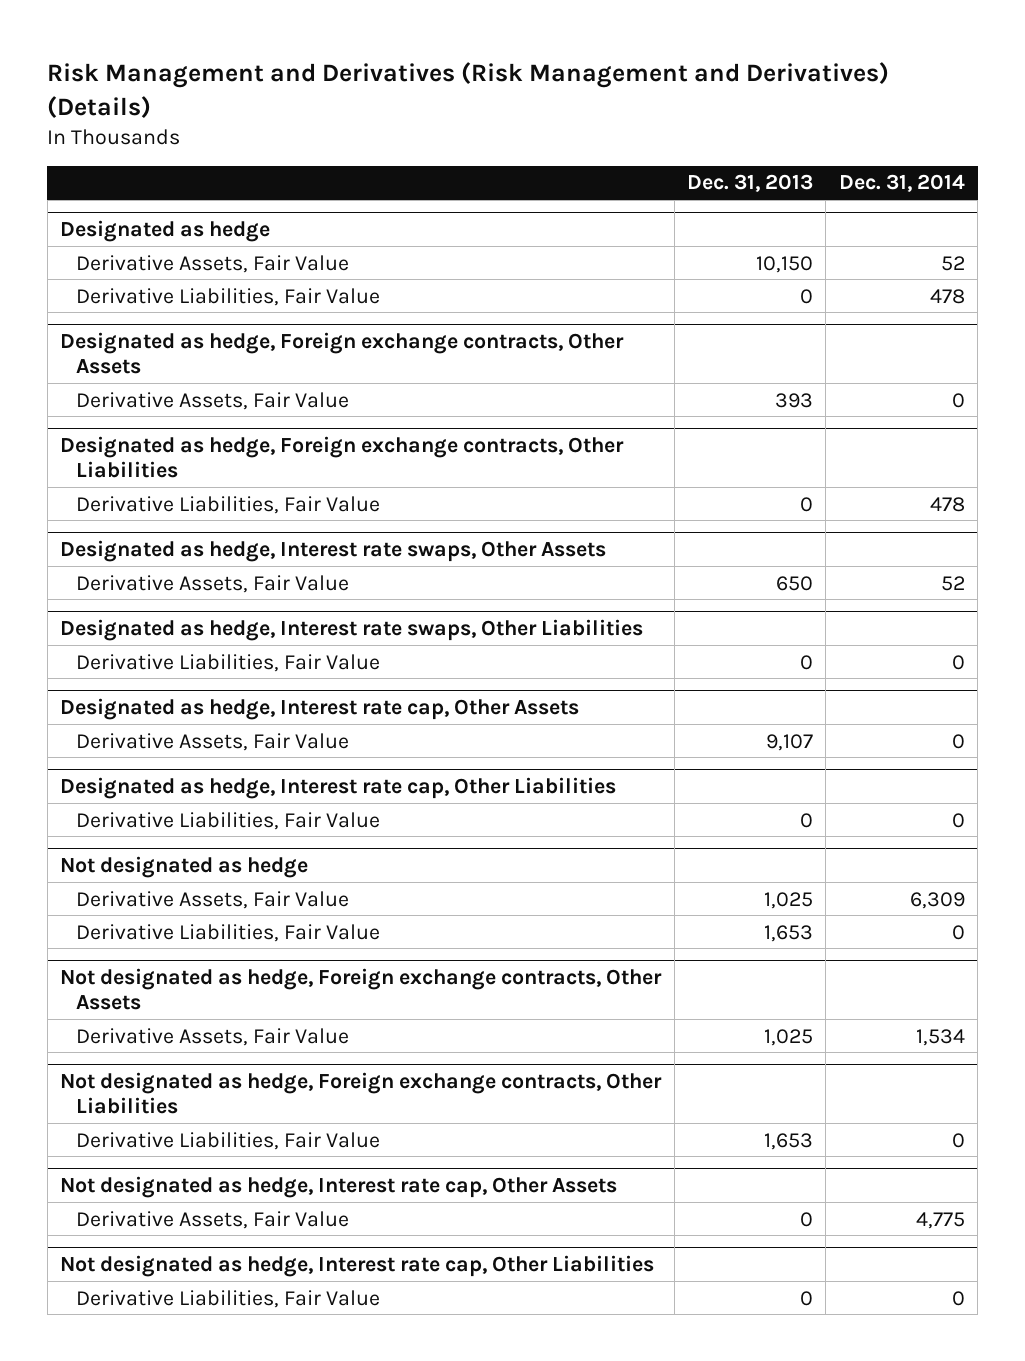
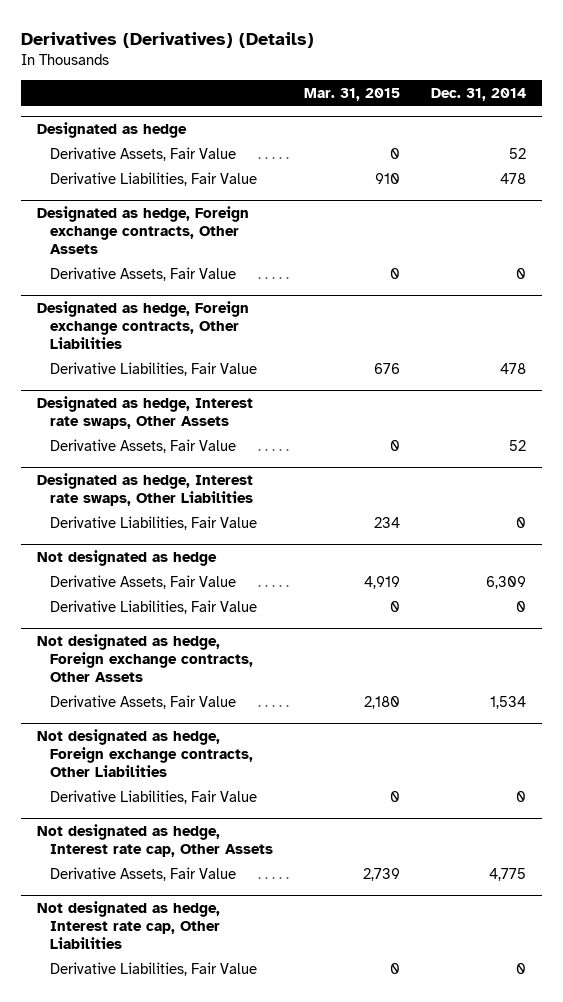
- Risk Management and Derivatives (Risk Management and Derivatives) (Details)
+ Derivatives (Derivatives) (Details)
- | Dec. 31, 2013 | Dec. 31, 2014
+ | Mar. 31, 2015 | Dec. 31, 2014
- Designated as hedge, Interest rate cap, Other Assets
- Derivative Assets, Fair Value | 9,107 | 0
- Designated as hedge, Interest rate cap, Other Liabilities
- Derivative Liabilities, Fair Value | 0 | 0

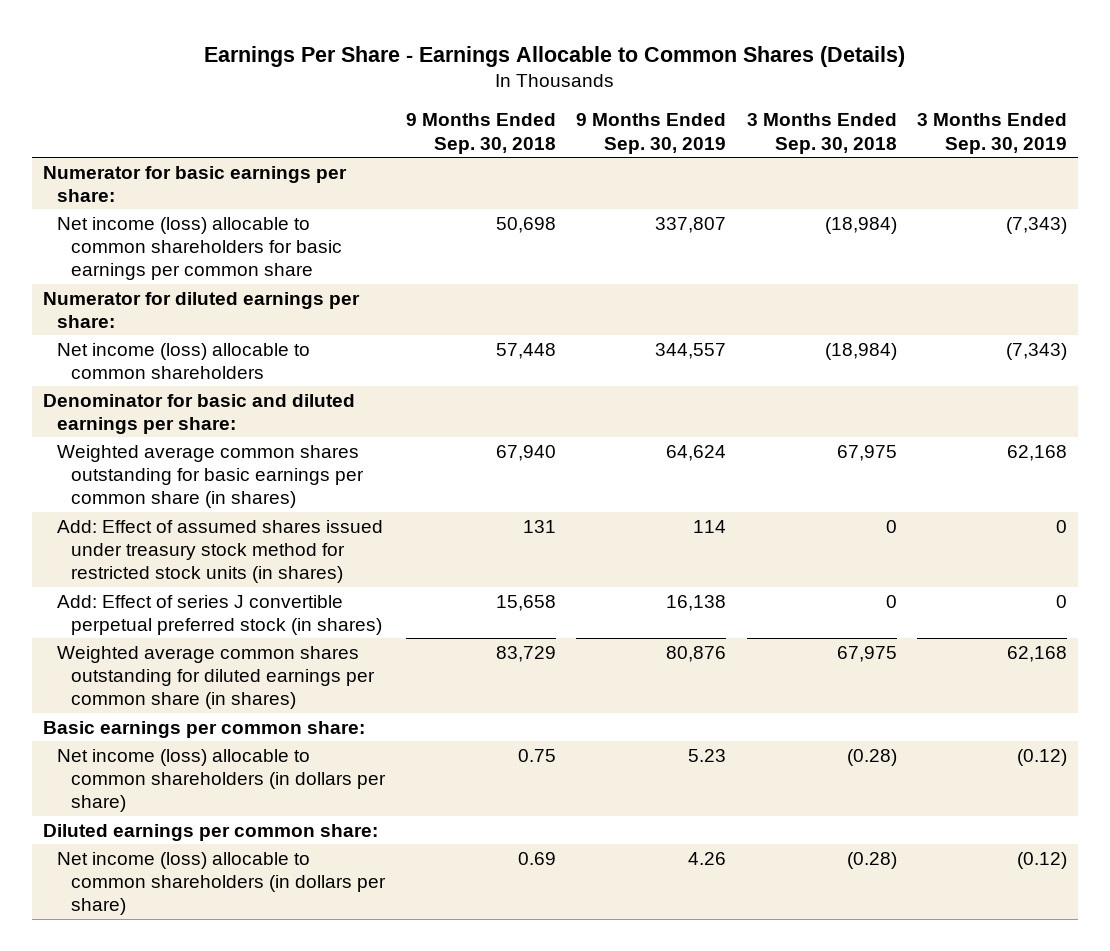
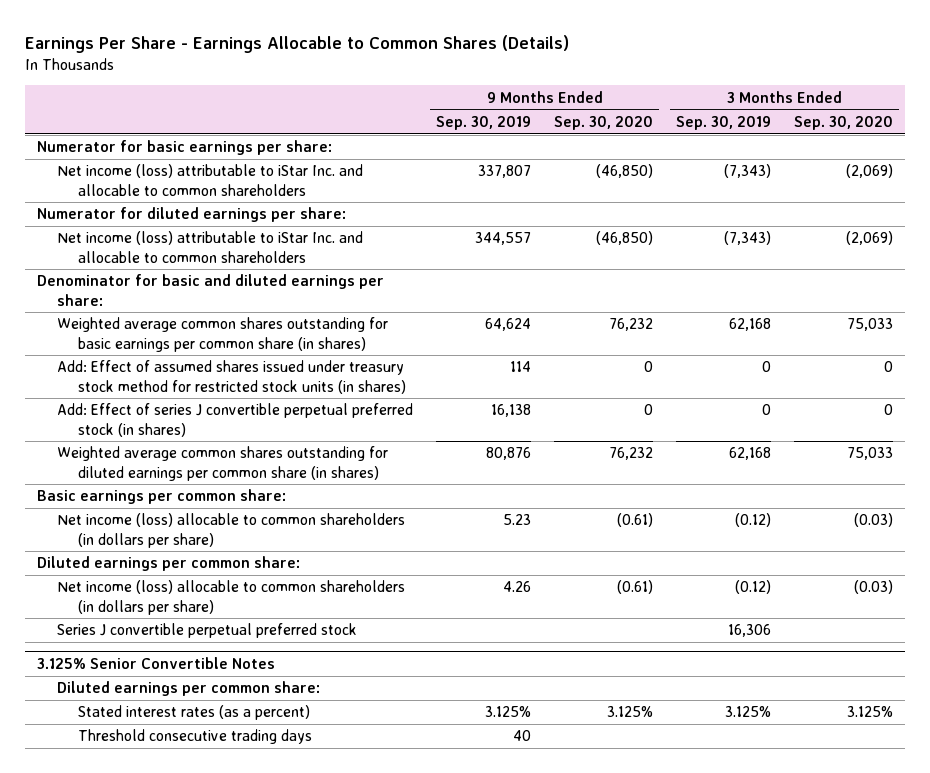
- | 9 Months Ended Sep. 30, 2018 | 9 Months Ended Sep. 30, 2019 | 3 Months Ended Sep. 30, 2018 | 3 Months Ended Sep. 30, 2019
+ | 9 Months Ended Sep. 30, 2019 | 9 Months Ended Sep. 30, 2020 | 3 Months Ended Sep. 30, 2019 | 3 Months Ended Sep. 30, 2020
- Net income (loss) allocable to common shareholders for basic earnings per common share | 50,698 | 337,807 | (18,984) | (7,343)
+ Net income (loss) attributable to iStar Inc. and allocable to common shareholders | 337,807 | (46,850) | (7,343) | (2,069)
- Net income (loss) allocable to common shareholders | 57,448 | 344,557 | (18,984) | (7,343)
+ Net income (loss) attributable to iStar Inc. and allocable to common shareholders | 344,557 | (46,850) | (7,343) | (2,069)
+ Series J convertible perpetual preferred stock | | | 16,306 |
+ 3.125% Senior Convertible Notes
+ Diluted earnings per common share:
+ Stated interest rates (as a percent) | 3.125% | 3.125% | 3.125% | 3.125%
+ Threshold consecutive trading days | 40 | | |

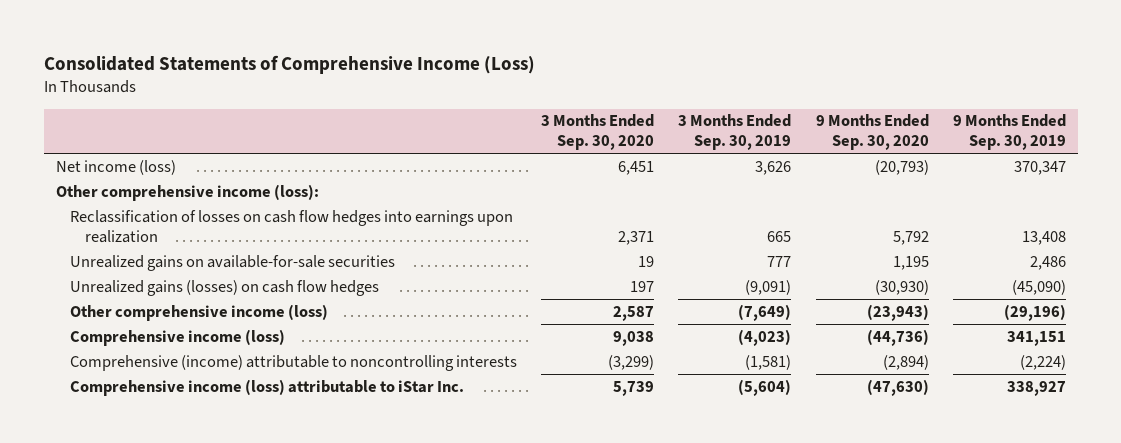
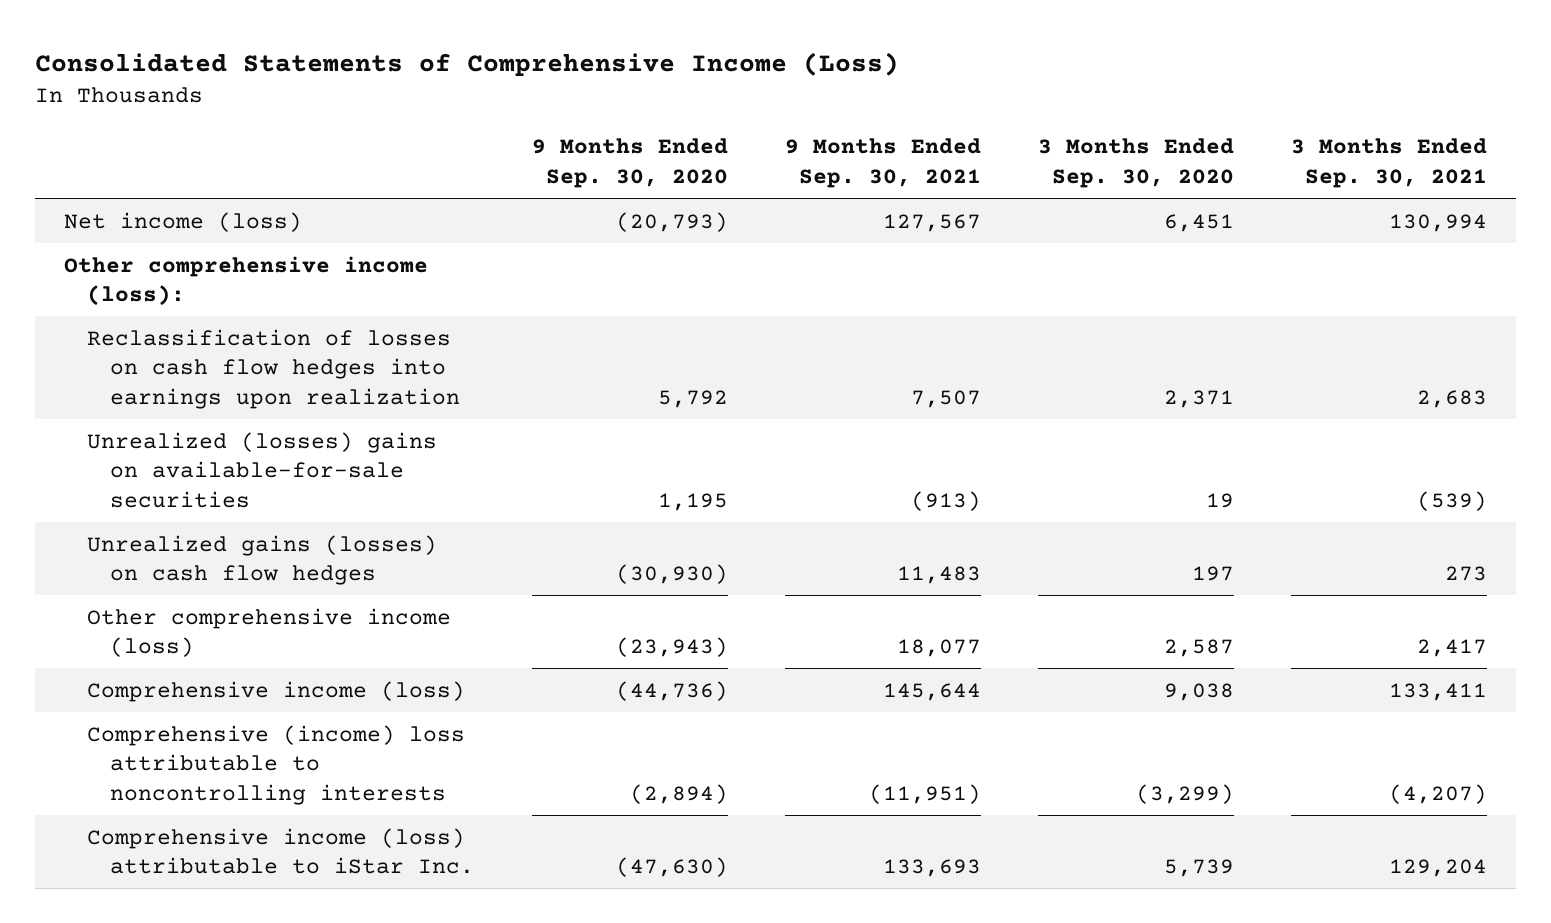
- | 3 Months Ended Sep. 30, 2020 | 3 Months Ended Sep. 30, 2019 | 9 Months Ended Sep. 30, 2020 | 9 Months Ended Sep. 30, 2019
+ | 9 Months Ended Sep. 30, 2020 | 9 Months Ended Sep. 30, 2021 | 3 Months Ended Sep. 30, 2020 | 3 Months Ended Sep. 30, 2021
- Unrealized gains on available-for-sale securities | 19 | 777 | 1,195 | 2,486
+ Unrealized (losses) gains on available-for-sale securities | 1,195 | (913) | 19 | (539)
- Comprehensive (income) attributable to noncontrolling interests | (3,299) | (1,581) | (2,894) | (2,224)
+ Comprehensive (income) loss attributable to noncontrolling interests | (2,894) | (11,951) | (3,299) | (4,207)

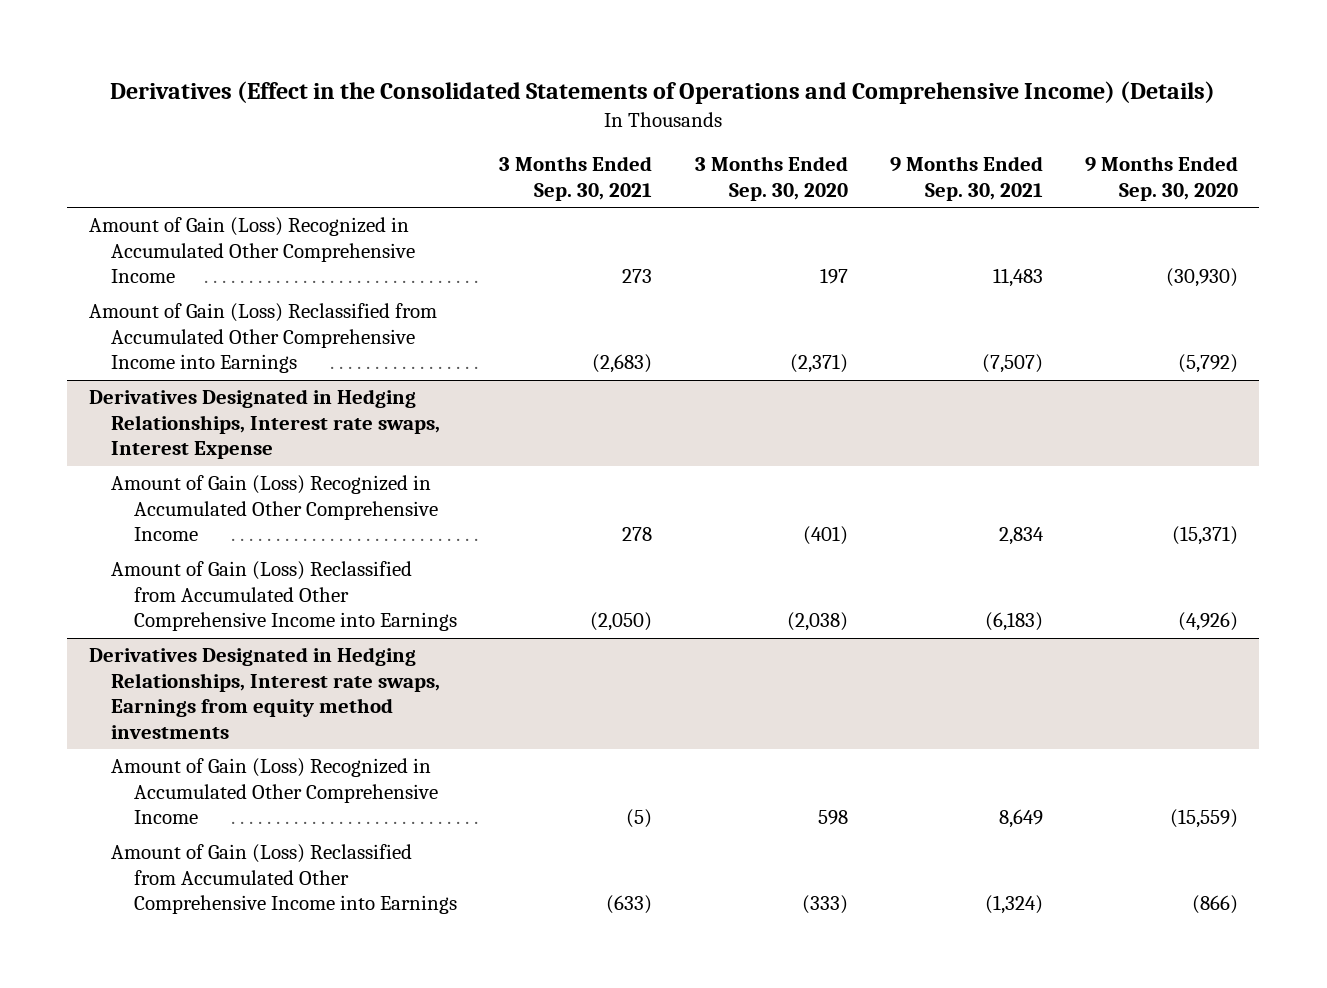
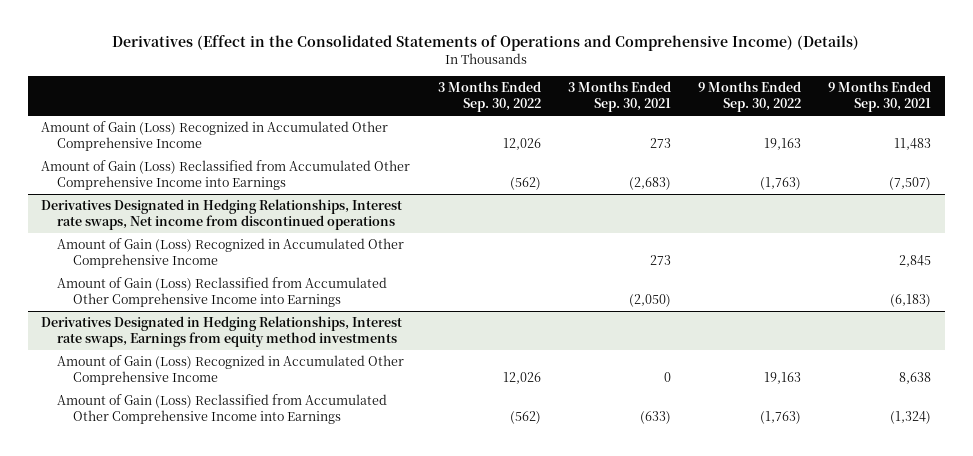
- | 3 Months Ended Sep. 30, 2021 | 3 Months Ended Sep. 30, 2020 | 9 Months Ended Sep. 30, 2021 | 9 Months Ended Sep. 30, 2020
+ | 3 Months Ended Sep. 30, 2022 | 3 Months Ended Sep. 30, 2021 | 9 Months Ended Sep. 30, 2022 | 9 Months Ended Sep. 30, 2021
- Derivatives Designated in Hedging Relationships, Interest rate swaps, Interest Expense
- Amount of Gain (Loss) Recognized in Accumulated Other Comprehensive Income | 278 | (401) | 2,834 | (15,371)
+ Derivatives Designated in Hedging Relationships, Interest rate swaps, Net income from discontinued operations
+ Amount of Gain (Loss) Recognized in Accumulated Other Comprehensive Income | | 273 | | 2,845
@ Derivatives Designated in Hedging Relationships, Interest rate swaps, Earnings from equity method investments
- Amount of Gain (Loss) Recognized in Accumulated Other Comprehensive Income | (5) | 598 | 8,649 | (15,559)
+ Amount of Gain (Loss) Recognized in Accumulated Other Comprehensive Income | 12,026 | 0 | 19,163 | 8,638

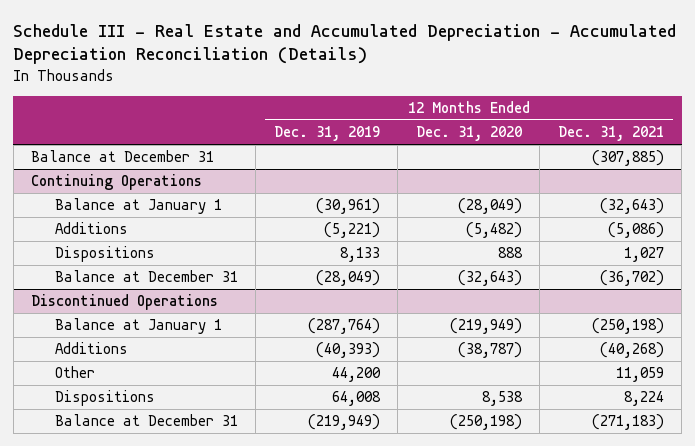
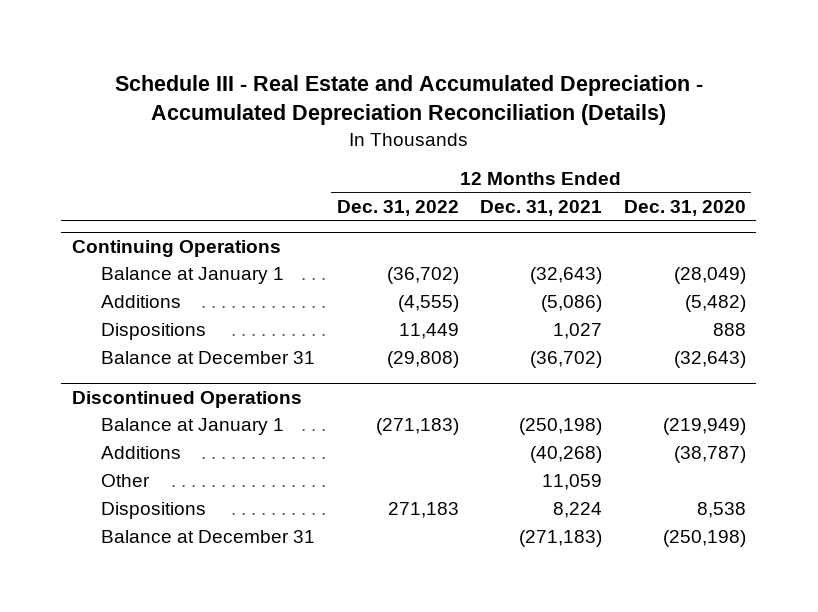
- | 12 Months Ended Dec. 31, 2019 | 12 Months Ended Dec. 31, 2020 | 12 Months Ended Dec. 31, 2021
+ | 12 Months Ended Dec. 31, 2022 | 12 Months Ended Dec. 31, 2021 | 12 Months Ended Dec. 31, 2020
- Balance at December 31 | | | (307,885)

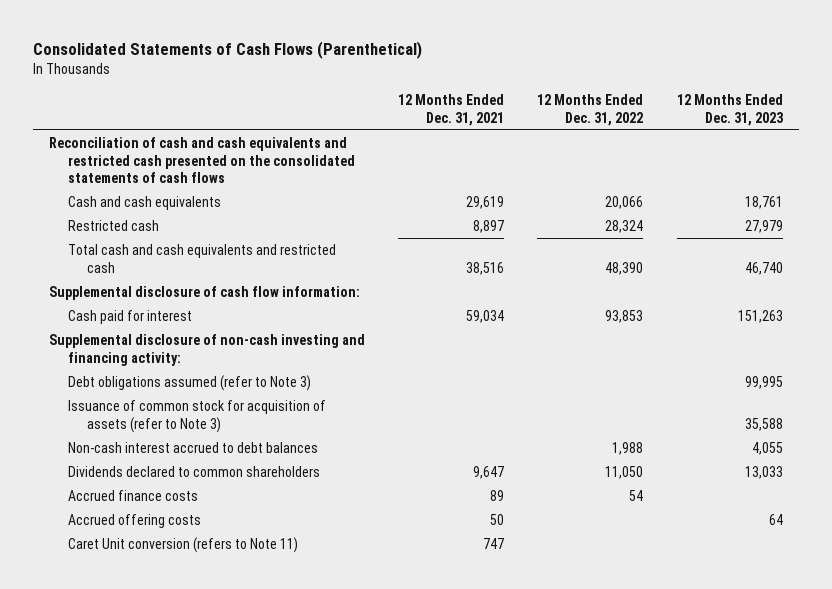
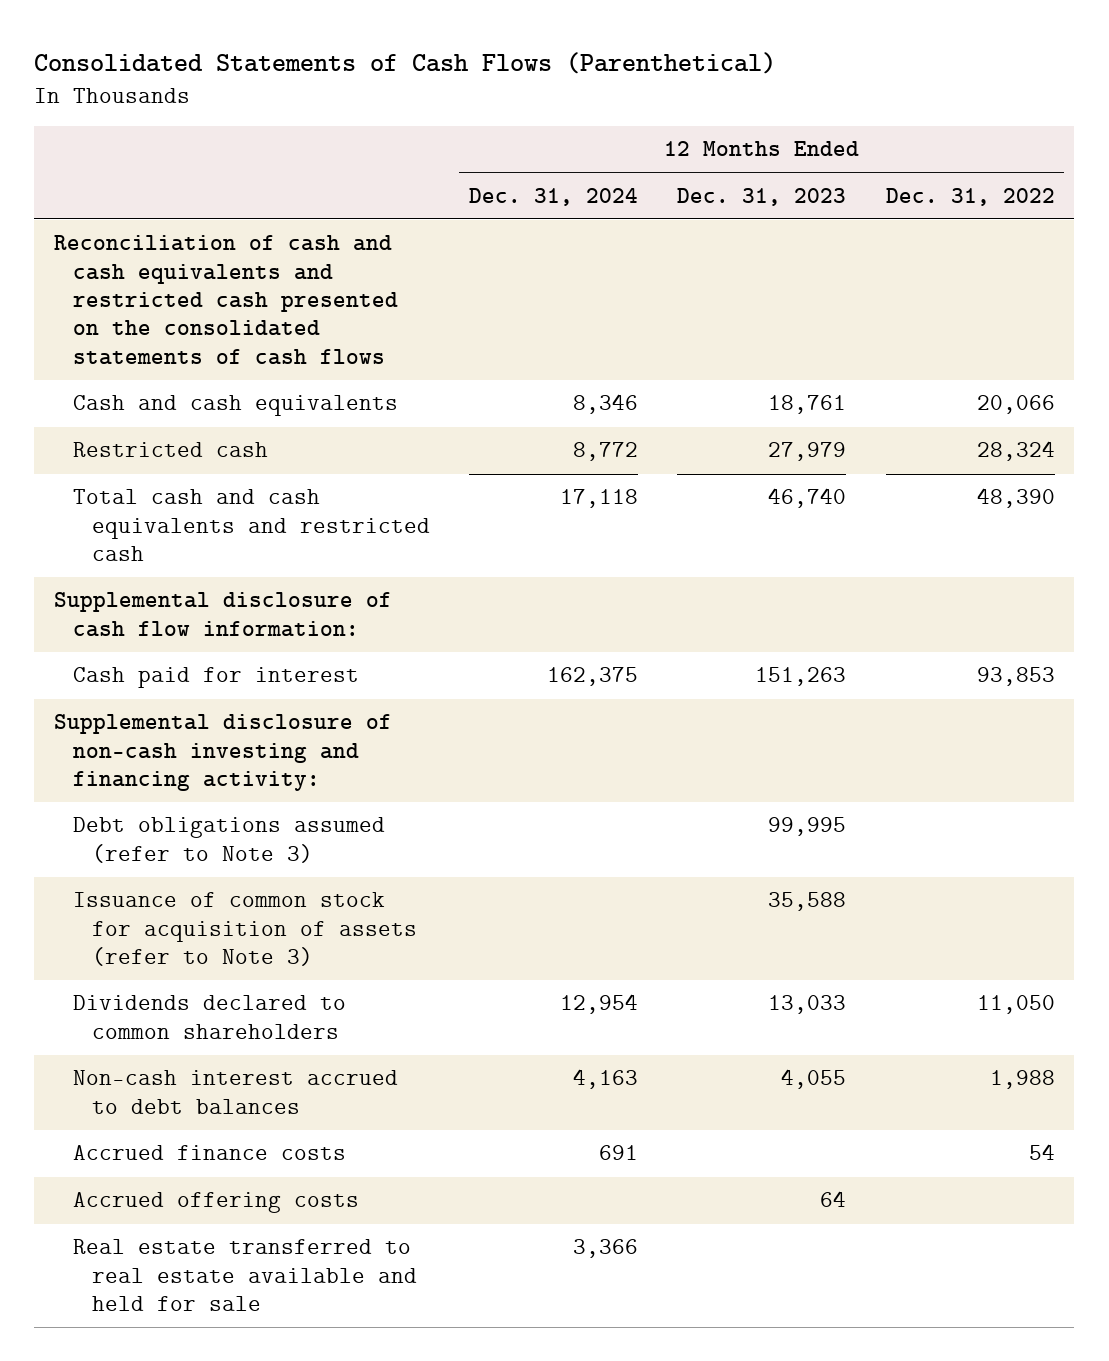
- | 12 Months Ended Dec. 31, 2021 | 12 Months Ended Dec. 31, 2022 | 12 Months Ended Dec. 31, 2023
+ | 12 Months Ended Dec. 31, 2024 | 12 Months Ended Dec. 31, 2023 | 12 Months Ended Dec. 31, 2022
moved down: Non-cash interest accrued to debt balances | 4,163 | 4,055 | 1,988
- Caret Unit conversion (refers to Note 11) | 747 | |
+ Real estate transferred to real estate available and held for sale | 3,366 | |

